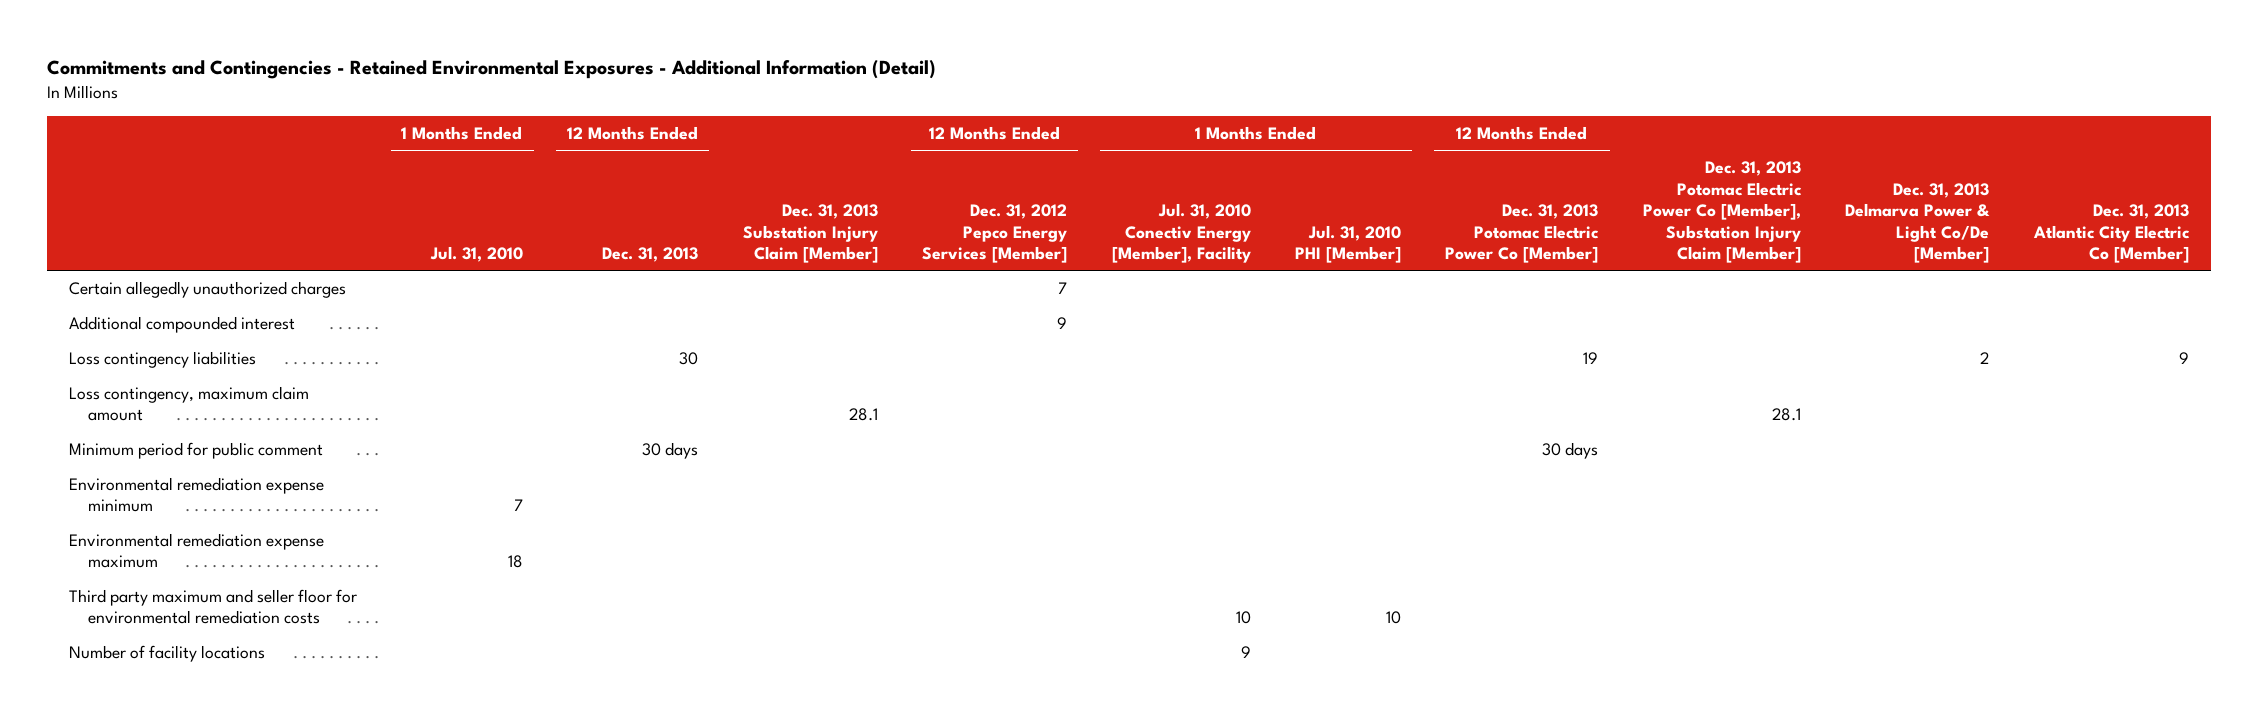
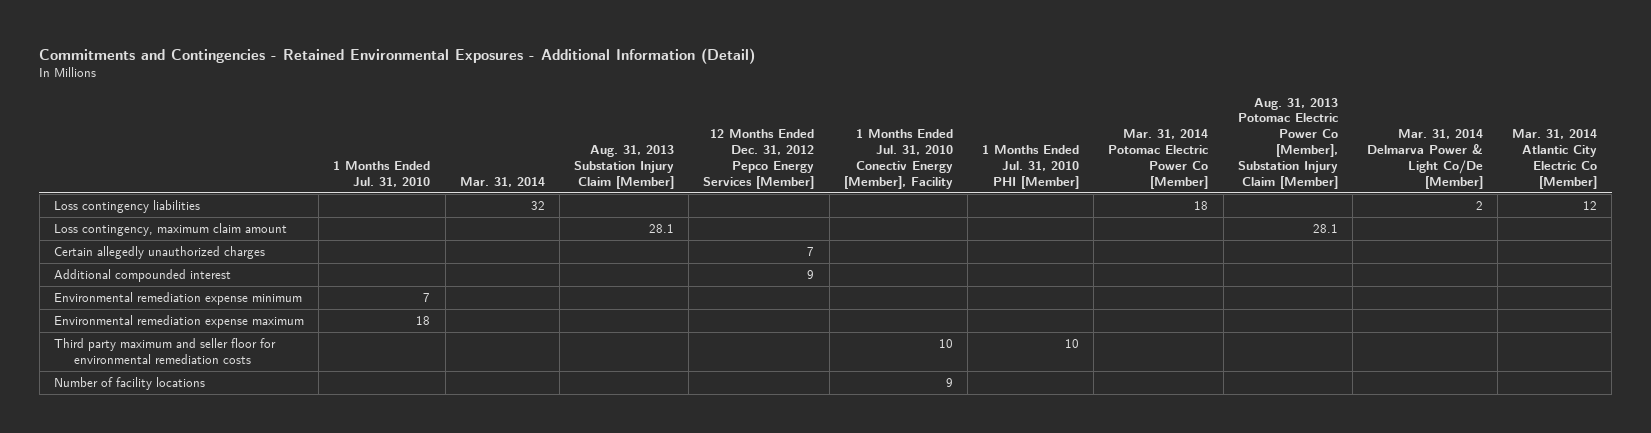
- | 1 Months Ended Jul. 31, 2010 | 12 Months Ended Dec. 31, 2013 | Dec. 31, 2013 Substation Injury Claim [Member] | 12 Months Ended Dec. 31, 2012 Pepco Energy Services [Member] | 1 Months Ended Jul. 31, 2010 Conectiv Energy [Member], Facility | 1 Months Ended Jul. 31, 2010 PHI [Member] | 12 Months Ended Dec. 31, 2013 Potomac Electric Power Co [Member] | Dec. 31, 2013 Potomac Electric Power Co [Member], Substation Injury Claim [Member] | Dec. 31, 2013 Delmarva Power & Light Co/De [Member] | Dec. 31, 2013 Atlantic City Electric Co [Member]
+ | 1 Months Ended Jul. 31, 2010 | Mar. 31, 2014 | Aug. 31, 2013 Substation Injury Claim [Member] | 12 Months Ended Dec. 31, 2012 Pepco Energy Services [Member] | 1 Months Ended Jul. 31, 2010 Conectiv Energy [Member], Facility | 1 Months Ended Jul. 31, 2010 PHI [Member] | Mar. 31, 2014 Potomac Electric Power Co [Member] | Aug. 31, 2013 Potomac Electric Power Co [Member], Substation Injury Claim [Member] | Mar. 31, 2014 Delmarva Power & Light Co/De [Member] | Mar. 31, 2014 Atlantic City Electric Co [Member]
- Minimum period for public comment | | 30 days | | | | | 30 days | | |
moved down: Certain allegedly unauthorized charges | | | | 7 | | | | | |
moved down: Additional compounded interest | | | | 9 | | | | | |

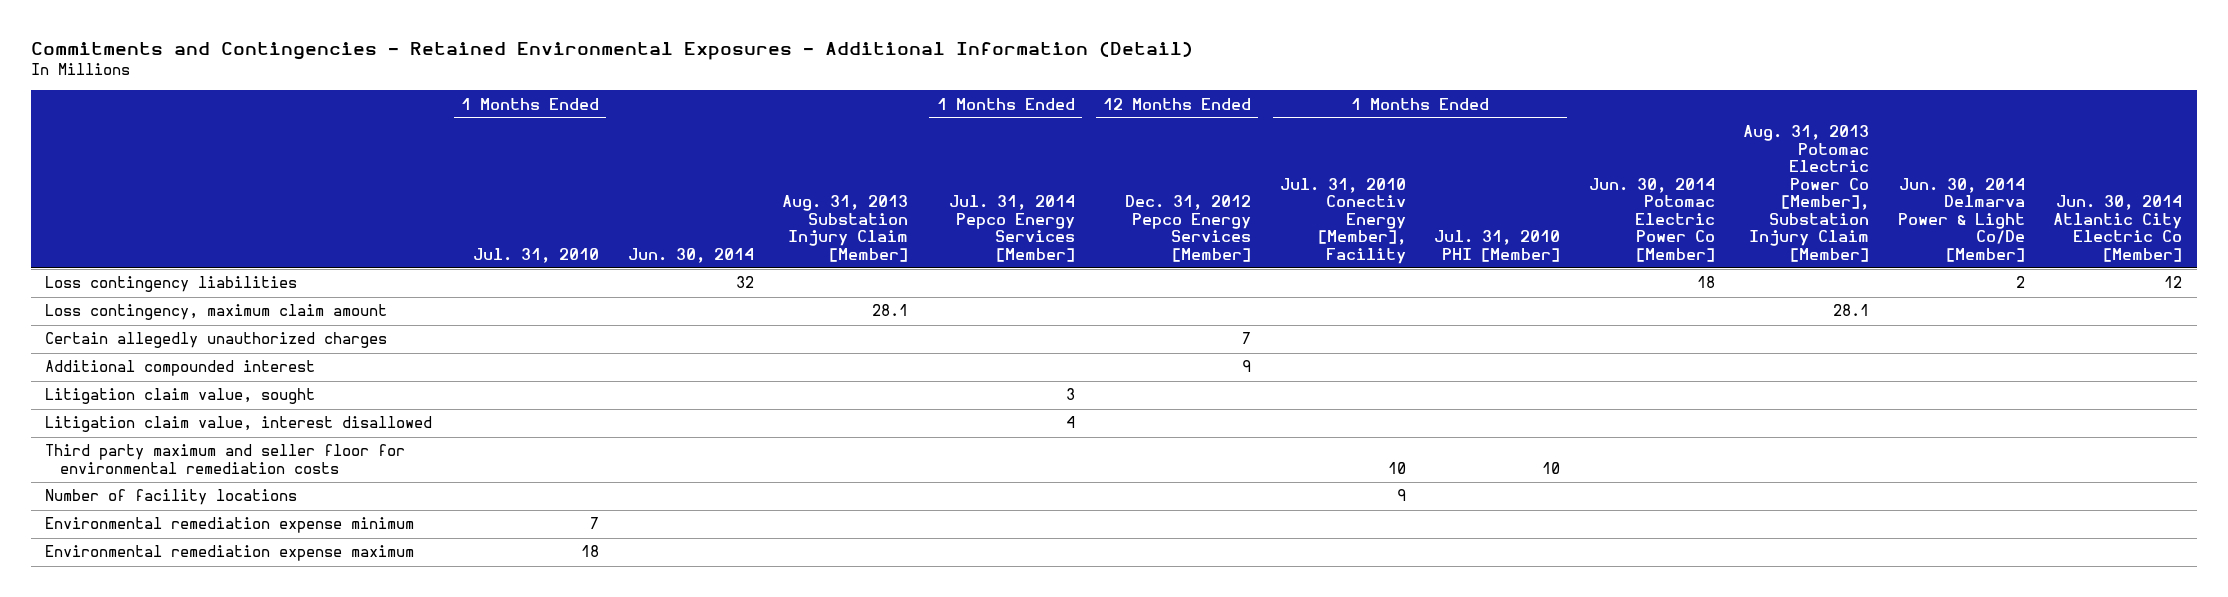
- | 1 Months Ended Jul. 31, 2010 | Mar. 31, 2014 | Aug. 31, 2013 Substation Injury Claim [Member] | 12 Months Ended Dec. 31, 2012 Pepco Energy Services [Member] | 1 Months Ended Jul. 31, 2010 Conectiv Energy [Member], Facility | 1 Months Ended Jul. 31, 2010 PHI [Member] | Mar. 31, 2014 Potomac Electric Power Co [Member] | Aug. 31, 2013 Potomac Electric Power Co [Member], Substation Injury Claim [Member] | Mar. 31, 2014 Delmarva Power & Light Co/De [Member] | Mar. 31, 2014 Atlantic City Electric Co [Member]
+ | 1 Months Ended Jul. 31, 2010 | Jun. 30, 2014 | Aug. 31, 2013 Substation Injury Claim [Member] | 1 Months Ended Jul. 31, 2014 Pepco Energy Services [Member] | 12 Months Ended Dec. 31, 2012 Pepco Energy Services [Member] | 1 Months Ended Jul. 31, 2010 Conectiv Energy [Member], Facility | 1 Months Ended Jul. 31, 2010 PHI [Member] | Jun. 30, 2014 Potomac Electric Power Co [Member] | Aug. 31, 2013 Potomac Electric Power Co [Member], Substation Injury Claim [Member] | Jun. 30, 2014 Delmarva Power & Light Co/De [Member] | Jun. 30, 2014 Atlantic City Electric Co [Member]
+ Litigation claim value, sought | | | | 3 | | | | | | |
+ Litigation claim value, interest disallowed | | | | 4 | | | | | | |
moved down: Environmental remediation expense minimum | 7 | | | | | | | | | |
moved down: Environmental remediation expense maximum | 18 | | | | | | | | | |

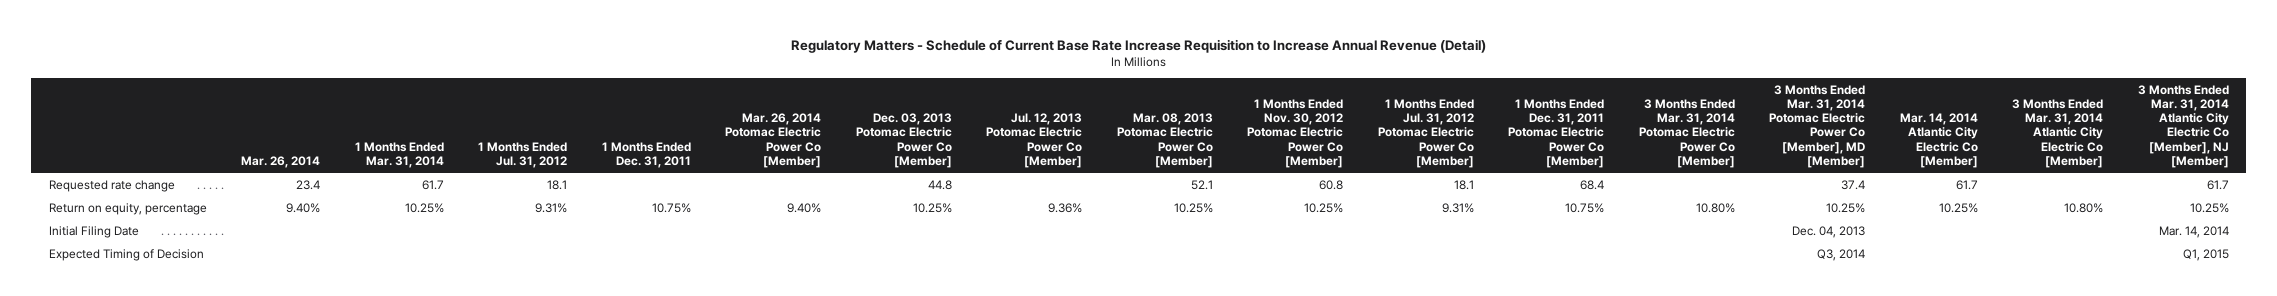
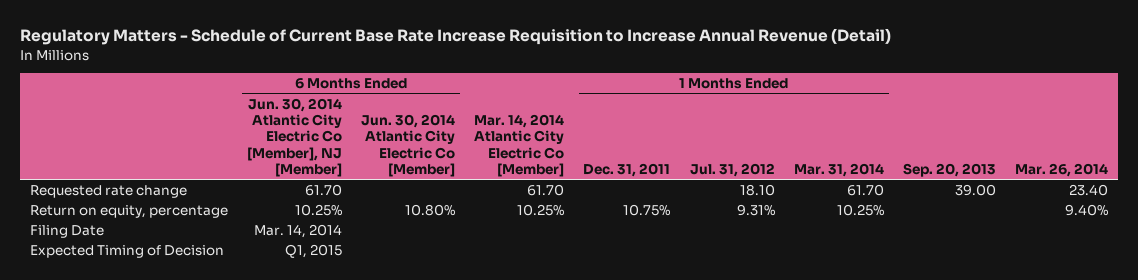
- | Mar. 26, 2014 | 1 Months Ended Mar. 31, 2014 | 1 Months Ended Jul. 31, 2012 | 1 Months Ended Dec. 31, 2011 | Mar. 26, 2014 Potomac Electric Power Co [Member] | Dec. 03, 2013 Potomac Electric Power Co [Member] | Jul. 12, 2013 Potomac Electric Power Co [Member] | Mar. 08, 2013 Potomac Electric Power Co [Member] | 1 Months Ended Nov. 30, 2012 Potomac Electric Power Co [Member] | 1 Months Ended Jul. 31, 2012 Potomac Electric Power Co [Member] | 1 Months Ended Dec. 31, 2011 Potomac Electric Power Co [Member] | 3 Months Ended Mar. 31, 2014 Potomac Electric Power Co [Member] | 3 Months Ended Mar. 31, 2014 Potomac Electric Power Co [Member], MD [Member] | Mar. 14, 2014 Atlantic City Electric Co [Member] | 3 Months Ended Mar. 31, 2014 Atlantic City Electric Co [Member] | 3 Months Ended Mar. 31, 2014 Atlantic City Electric Co [Member], NJ [Member]
+ | 6 Months Ended Jun. 30, 2014 Atlantic City Electric Co [Member], NJ [Member] | 6 Months Ended Jun. 30, 2014 Atlantic City Electric Co [Member] | Mar. 14, 2014 Atlantic City Electric Co [Member] | 1 Months Ended Dec. 31, 2011 | 1 Months Ended Jul. 31, 2012 | 1 Months Ended Mar. 31, 2014 | Sep. 20, 2013 | Mar. 26, 2014
- Requested rate change | 23.4 | 61.7 | 18.1 | | | 44.8 | | 52.1 | 60.8 | 18.1 | 68.4 | | 37.4 | 61.7 | | 61.7
+ Requested rate change | 61.70 | | 61.70 | | 18.10 | 61.70 | 39.00 | 23.40
- Initial Filing Date | | | | | | | | | | | | | Dec. 04, 2013 | | | Mar. 14, 2014
+ Filing Date | Mar. 14, 2014 | | | | | | |

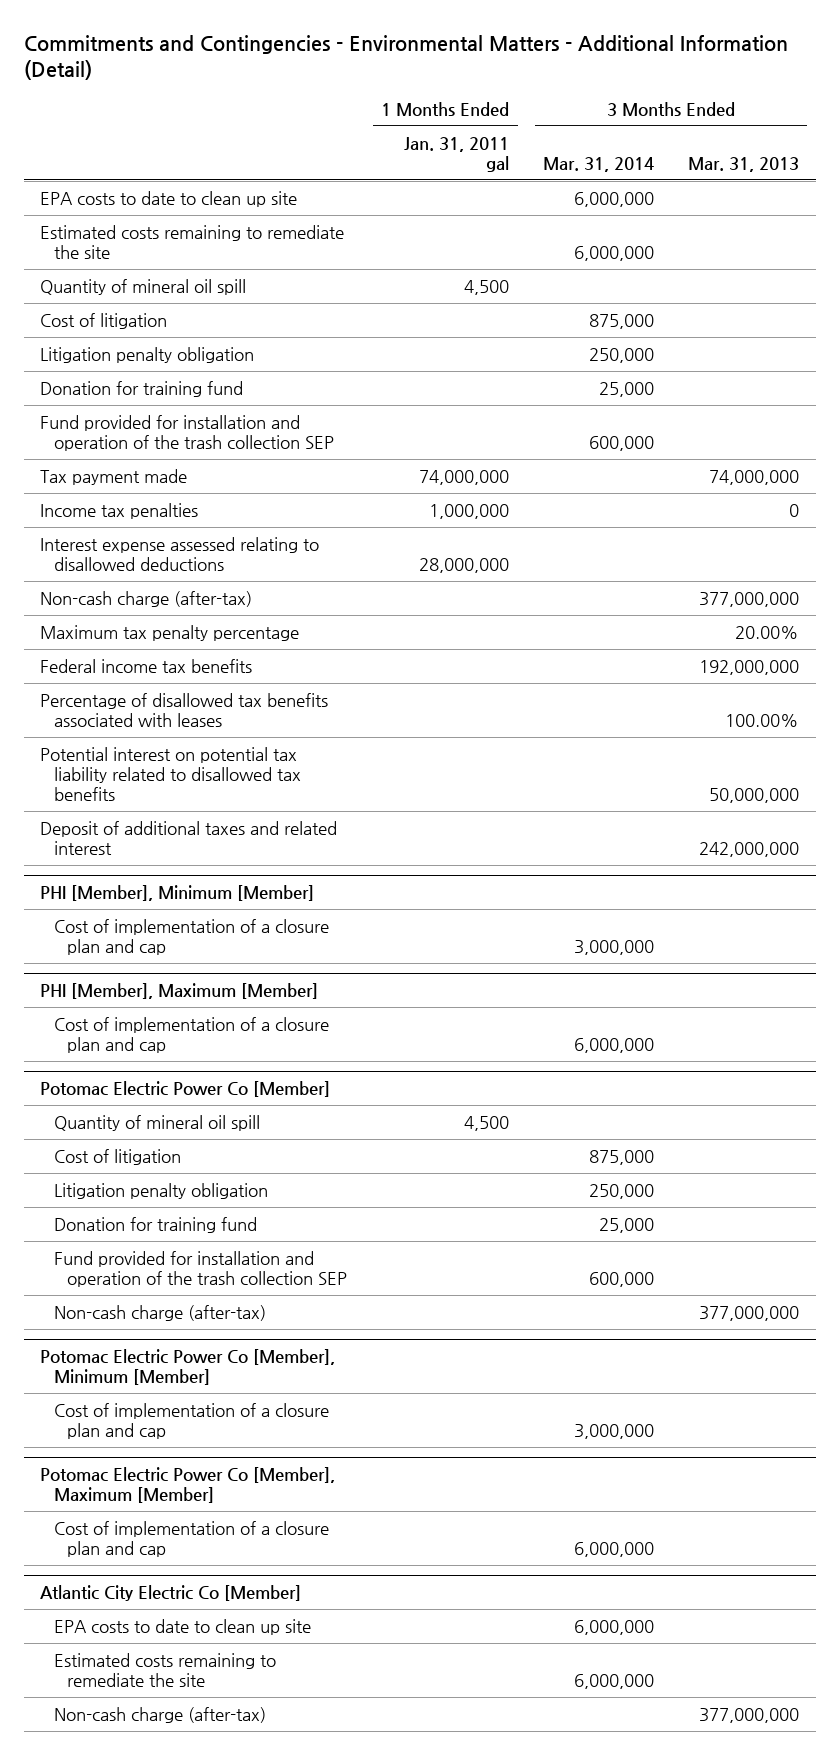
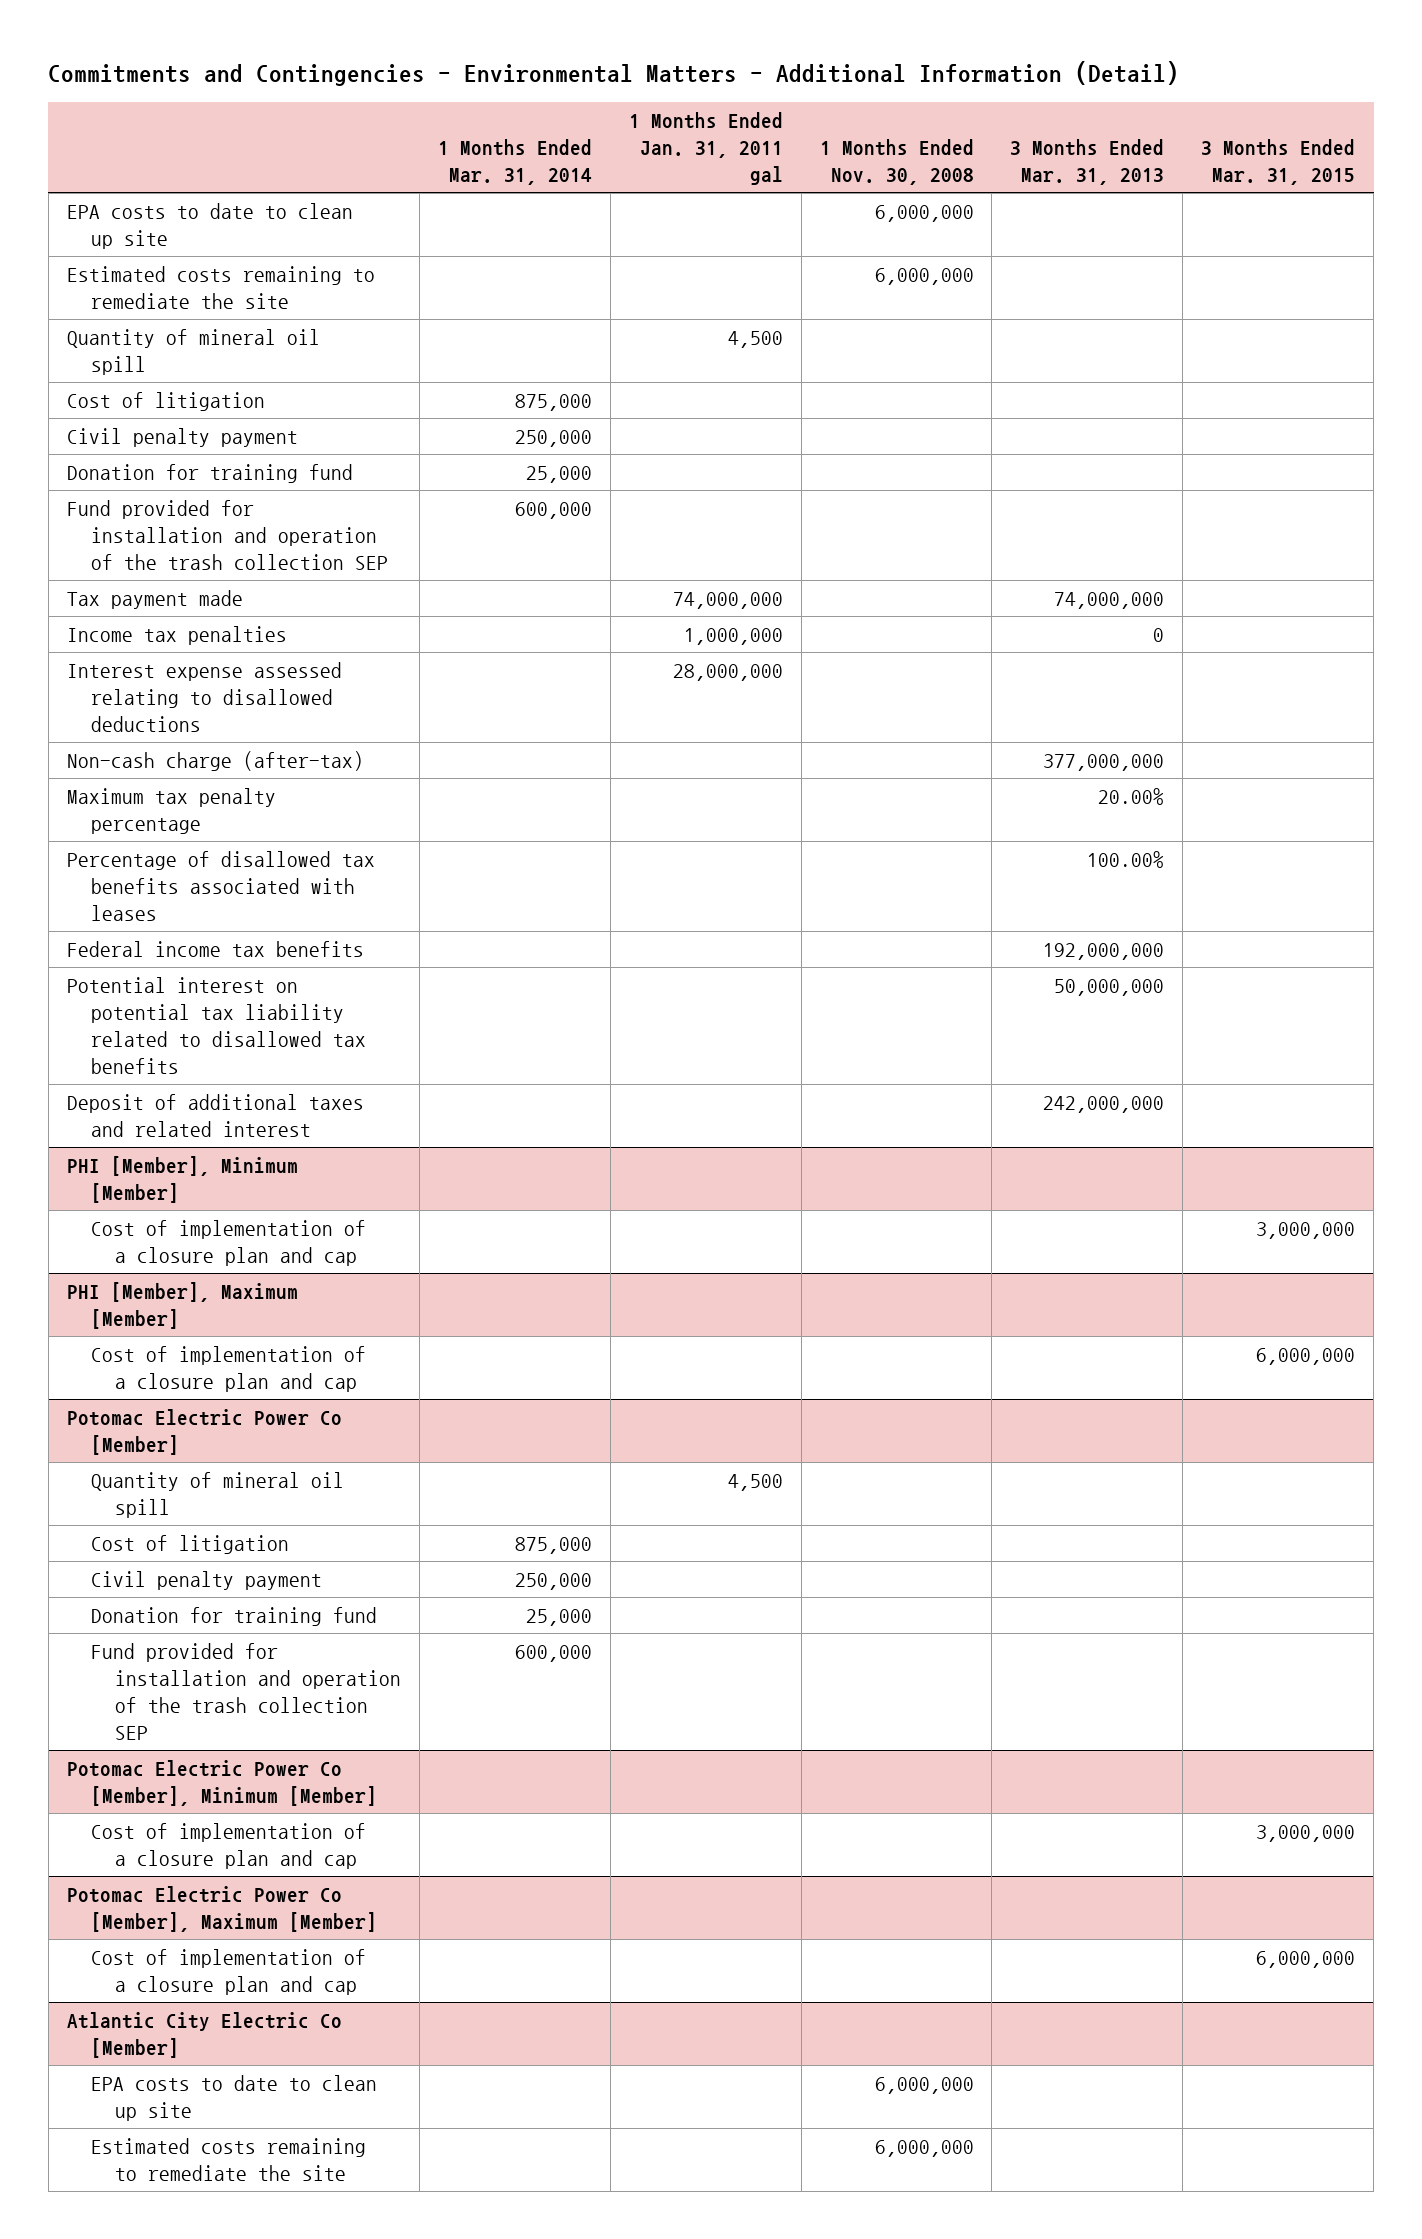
- | 1 Months Ended Jan. 31, 2011 gal | 3 Months Ended Mar. 31, 2014 | 3 Months Ended Mar. 31, 2013
+ | 1 Months Ended Mar. 31, 2014 | 1 Months Ended Jan. 31, 2011 gal | 1 Months Ended Nov. 30, 2008 | 3 Months Ended Mar. 31, 2013 | 3 Months Ended Mar. 31, 2015
- Litigation penalty obligation | | 250,000 |
+ Civil penalty payment | 250,000 | | | |
moved down: Federal income tax benefits | | | | 192,000,000 |
@ Potomac Electric Power Co [Member]
- Litigation penalty obligation | | 250,000 |
+ Civil penalty payment | 250,000 | | | |
- Non-cash charge (after-tax) | | | 377,000,000
@ Atlantic City Electric Co [Member]
- Non-cash charge (after-tax) | | | 377,000,000

